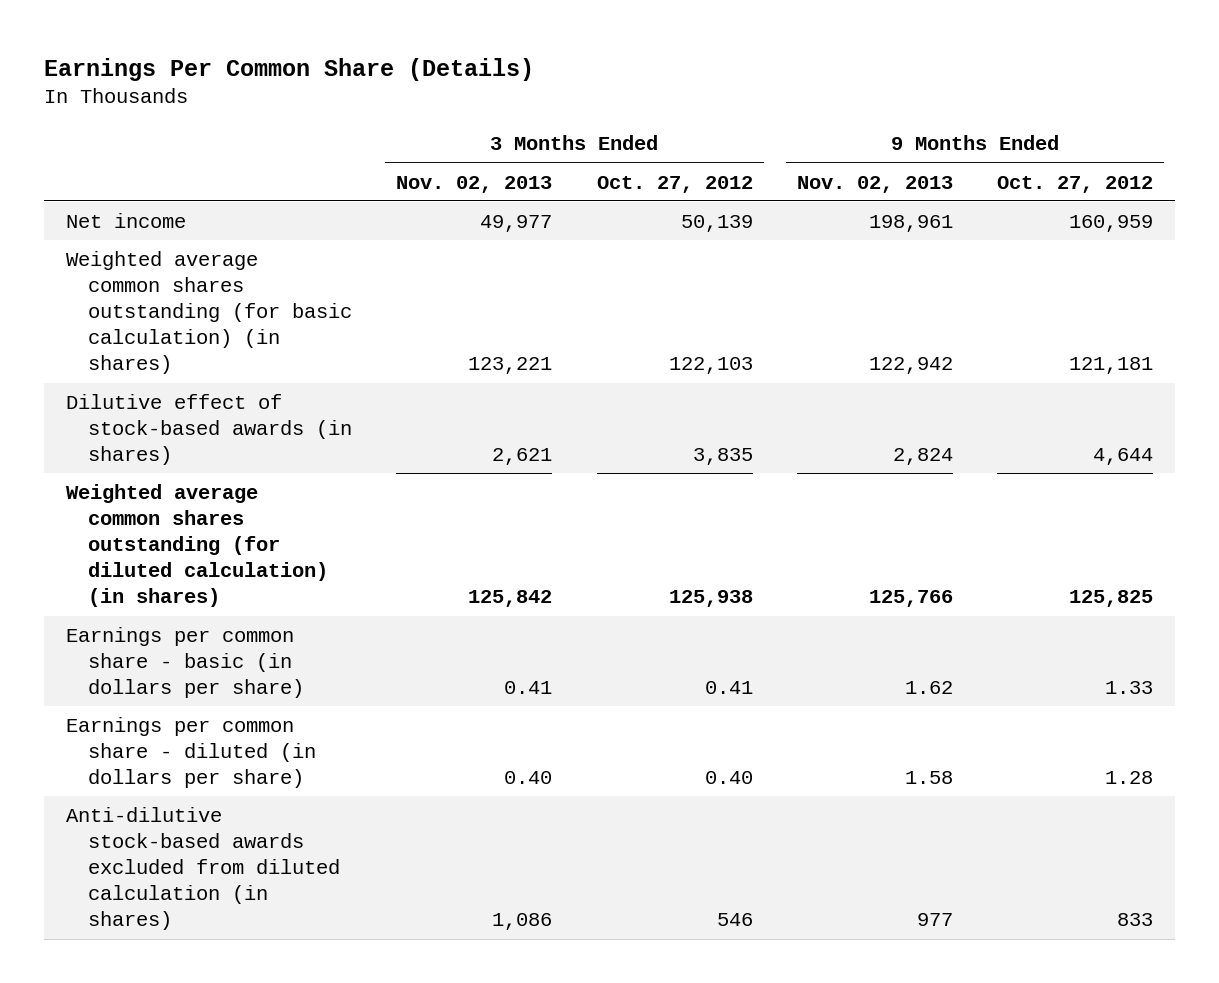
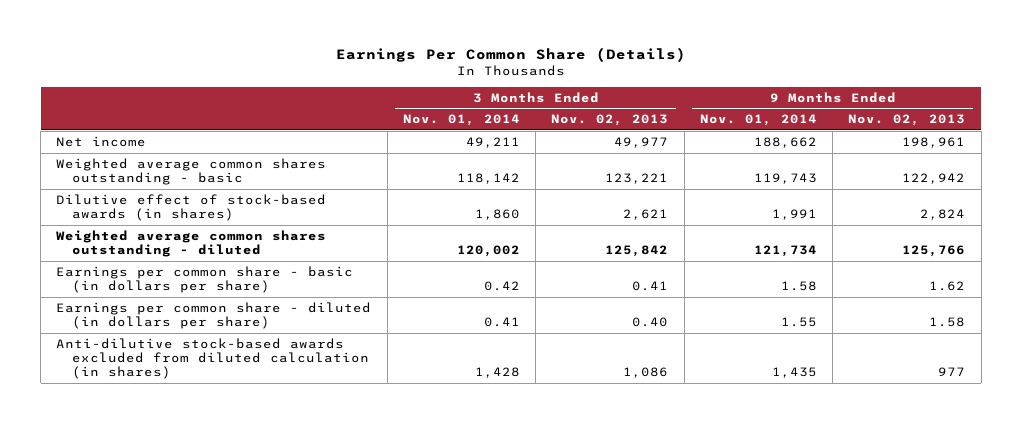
- | 3 Months Ended Nov. 02, 2013 | 3 Months Ended Oct. 27, 2012 | 9 Months Ended Nov. 02, 2013 | 9 Months Ended Oct. 27, 2012
+ | 3 Months Ended Nov. 01, 2014 | 3 Months Ended Nov. 02, 2013 | 9 Months Ended Nov. 01, 2014 | 9 Months Ended Nov. 02, 2013
- Weighted average common shares outstanding (for basic calculation) (in shares) | 123,221 | 122,103 | 122,942 | 121,181
+ Weighted average common shares outstanding - basic | 118,142 | 123,221 | 119,743 | 122,942
- Weighted average common shares outstanding (for diluted calculation) (in shares) | 125,842 | 125,938 | 125,766 | 125,825
+ Weighted average common shares outstanding - diluted | 120,002 | 125,842 | 121,734 | 125,766

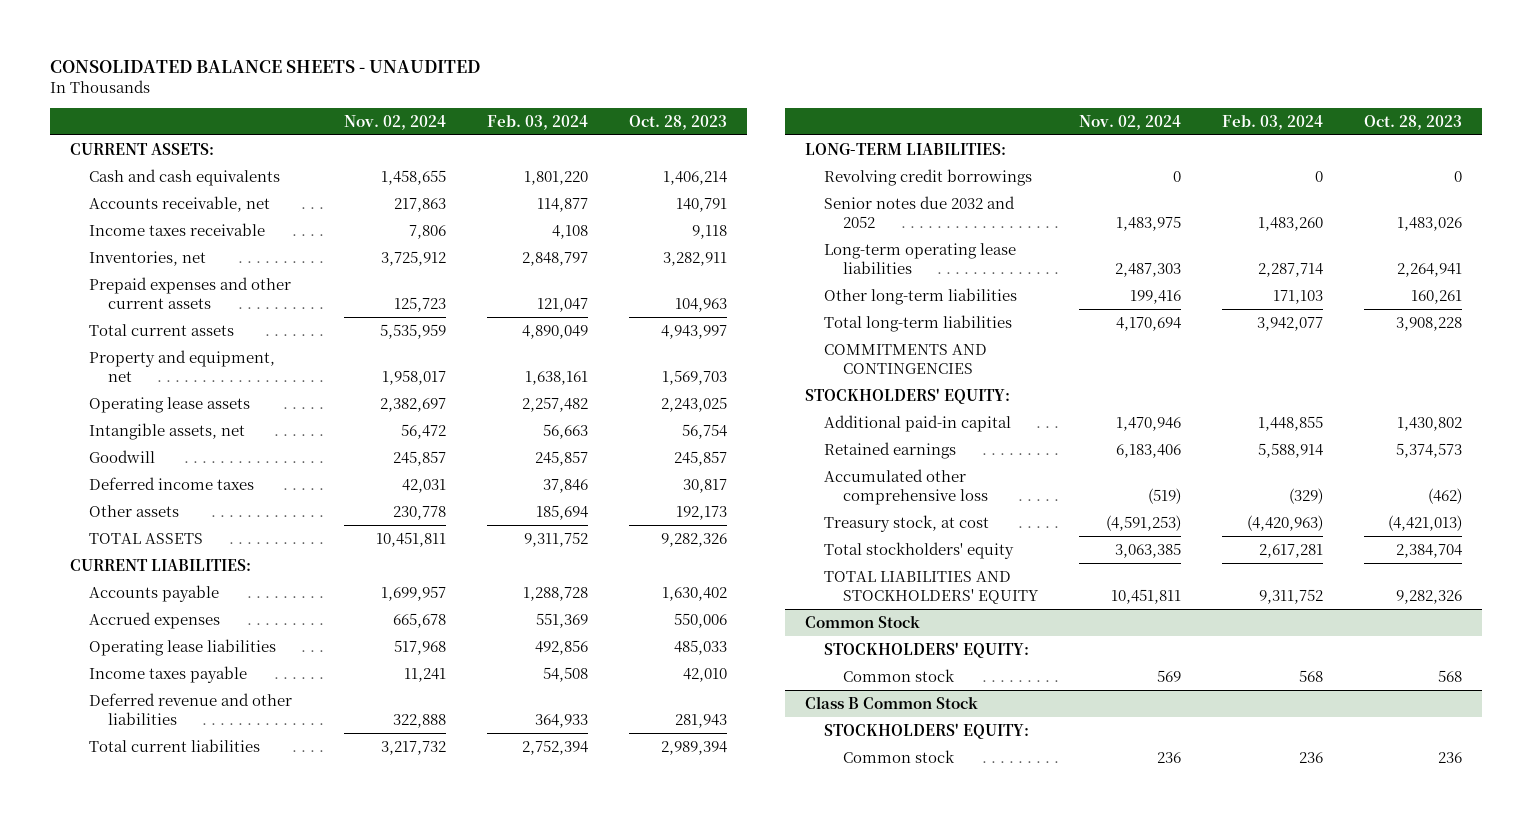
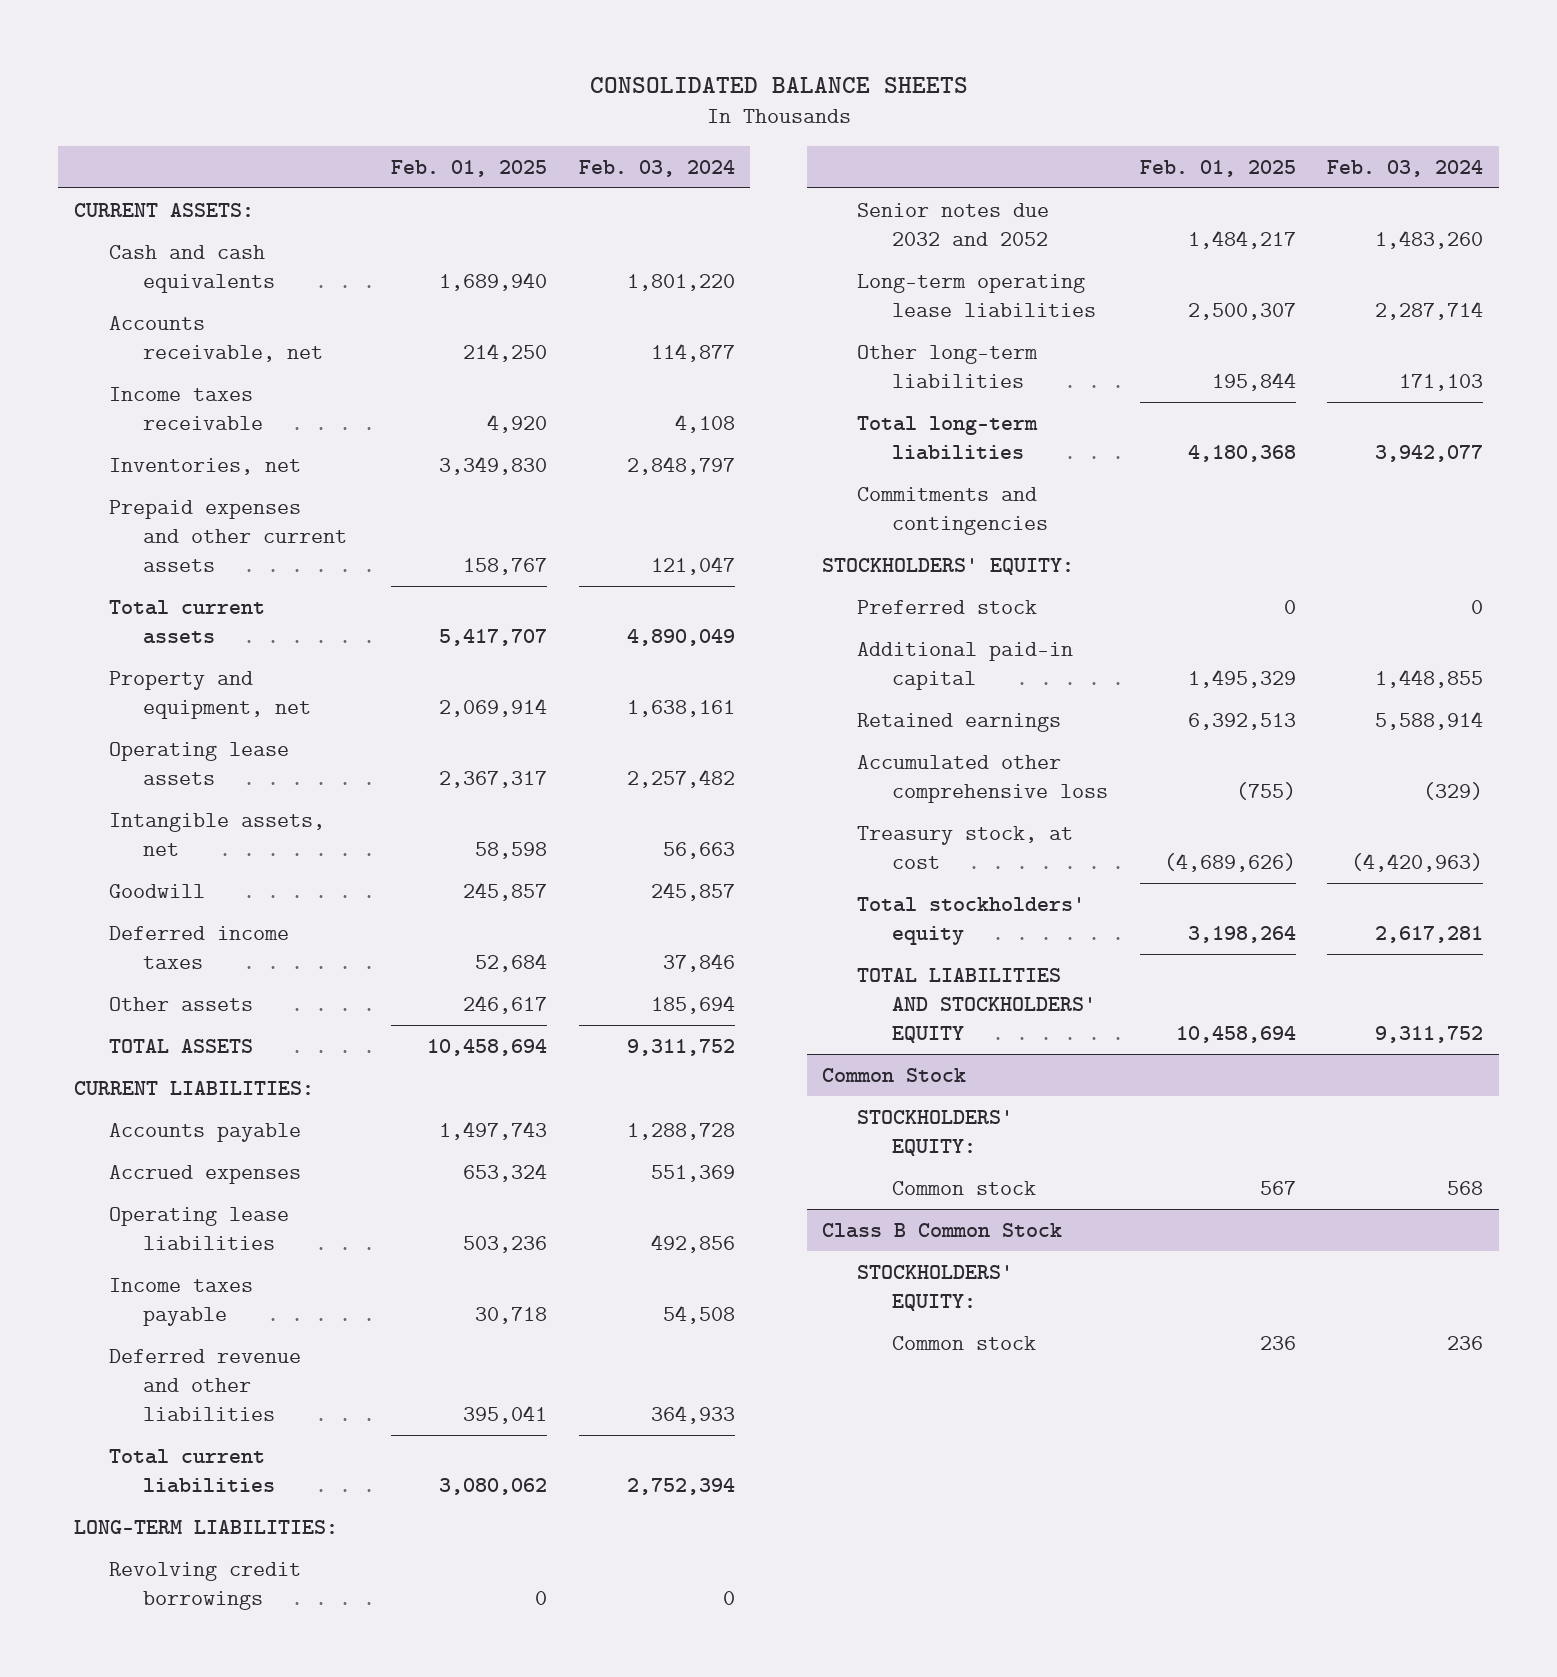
- CONSOLIDATED BALANCE SHEETS - UNAUDITED
+ CONSOLIDATED BALANCE SHEETS
- | Nov. 02, 2024 | Feb. 03, 2024 | Oct. 28, 2023
+ | Feb. 01, 2025 | Feb. 03, 2024
- COMMITMENTS AND CONTINGENCIES
+ Commitments and contingencies
+ Preferred stock | 0 | 0

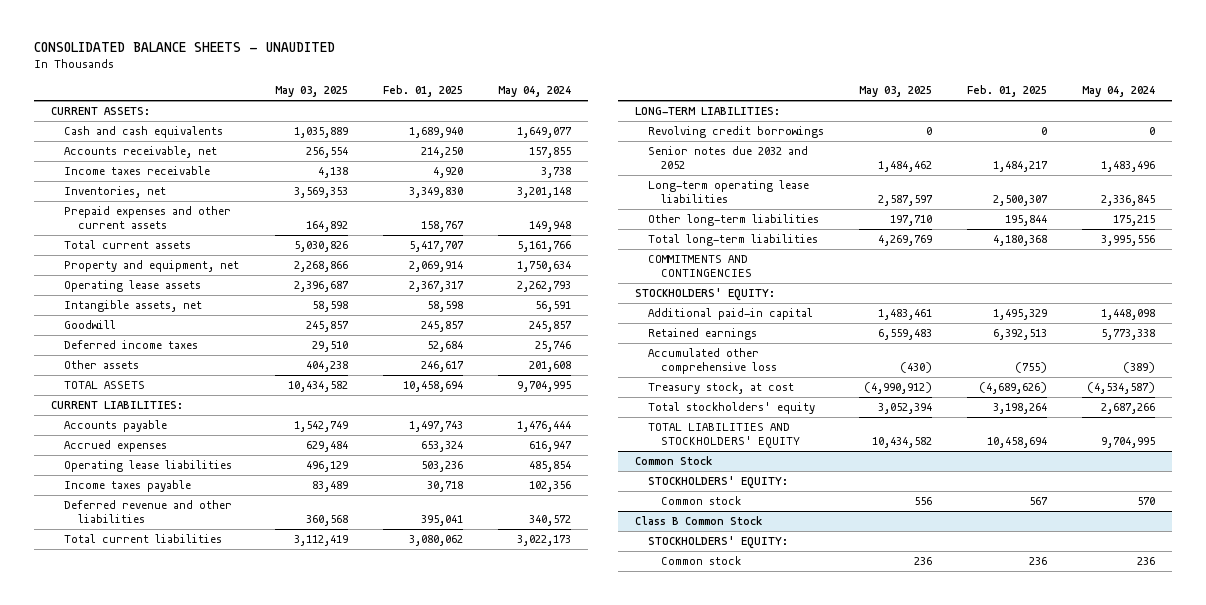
- CONSOLIDATED BALANCE SHEETS
+ CONSOLIDATED BALANCE SHEETS - UNAUDITED
- | Feb. 01, 2025 | Feb. 03, 2024
+ | May 03, 2025 | Feb. 01, 2025 | May 04, 2024
- Commitments and contingencies
+ COMMITMENTS AND CONTINGENCIES
- Preferred stock | 0 | 0

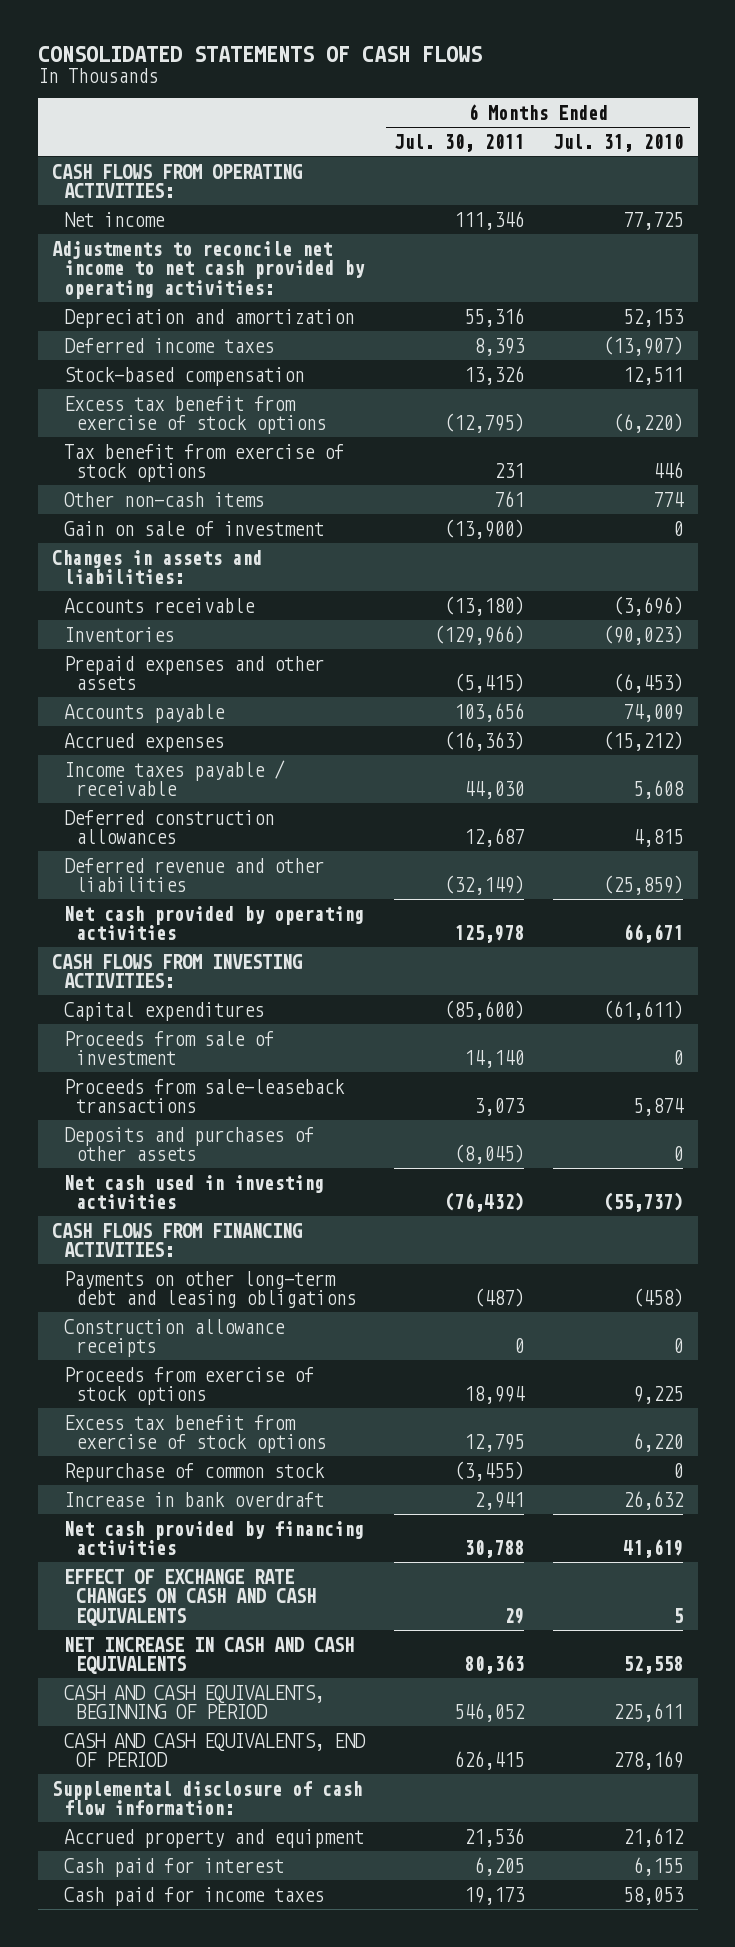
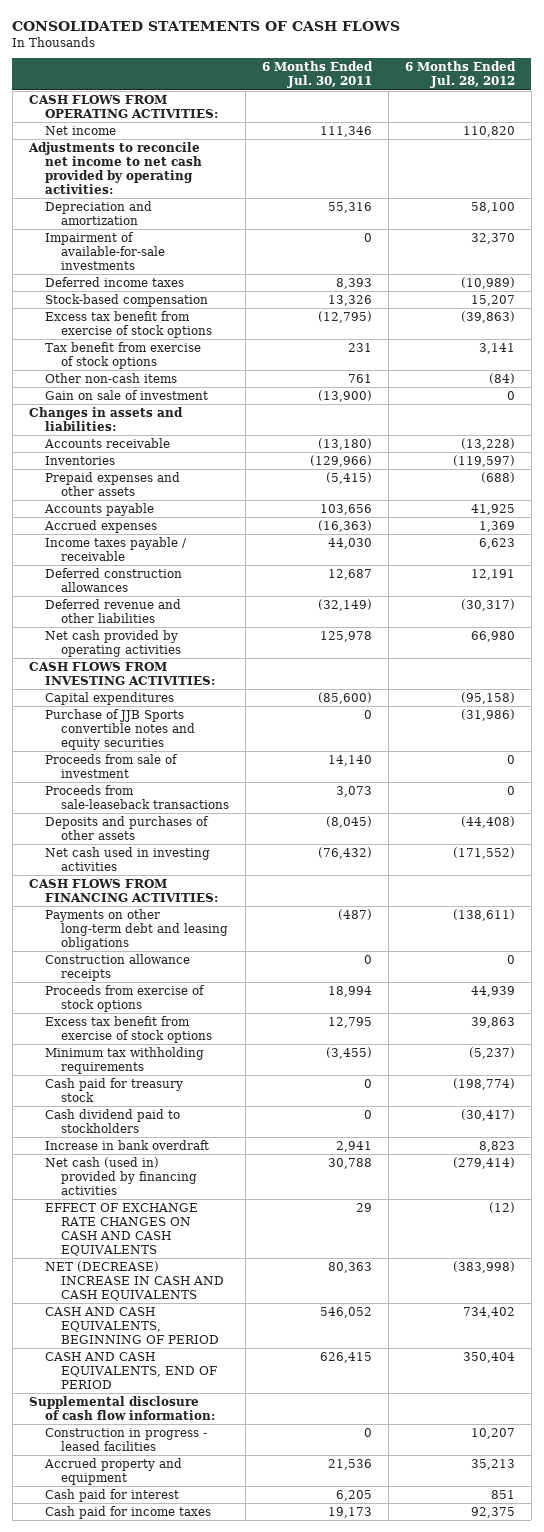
- | 6 Months Ended Jul. 30, 2011 | 6 Months Ended Jul. 31, 2010
+ | 6 Months Ended Jul. 30, 2011 | 6 Months Ended Jul. 28, 2012
+ Impairment of available-for-sale investments | 0 | 32,370
+ Purchase of JJB Sports convertible notes and equity securities | 0 | (31,986)
- Repurchase of common stock | (3,455) | 0
+ Minimum tax withholding requirements | (3,455) | (5,237)
+ Cash paid for treasury stock | 0 | (198,774)
+ Cash dividend paid to stockholders | 0 | (30,417)
- Net cash provided by financing activities | 30,788 | 41,619
+ Net cash (used in) provided by financing activities | 30,788 | (279,414)
- NET INCREASE IN CASH AND CASH EQUIVALENTS | 80,363 | 52,558
+ NET (DECREASE) INCREASE IN CASH AND CASH EQUIVALENTS | 80,363 | (383,998)
+ Construction in progress - leased facilities | 0 | 10,207

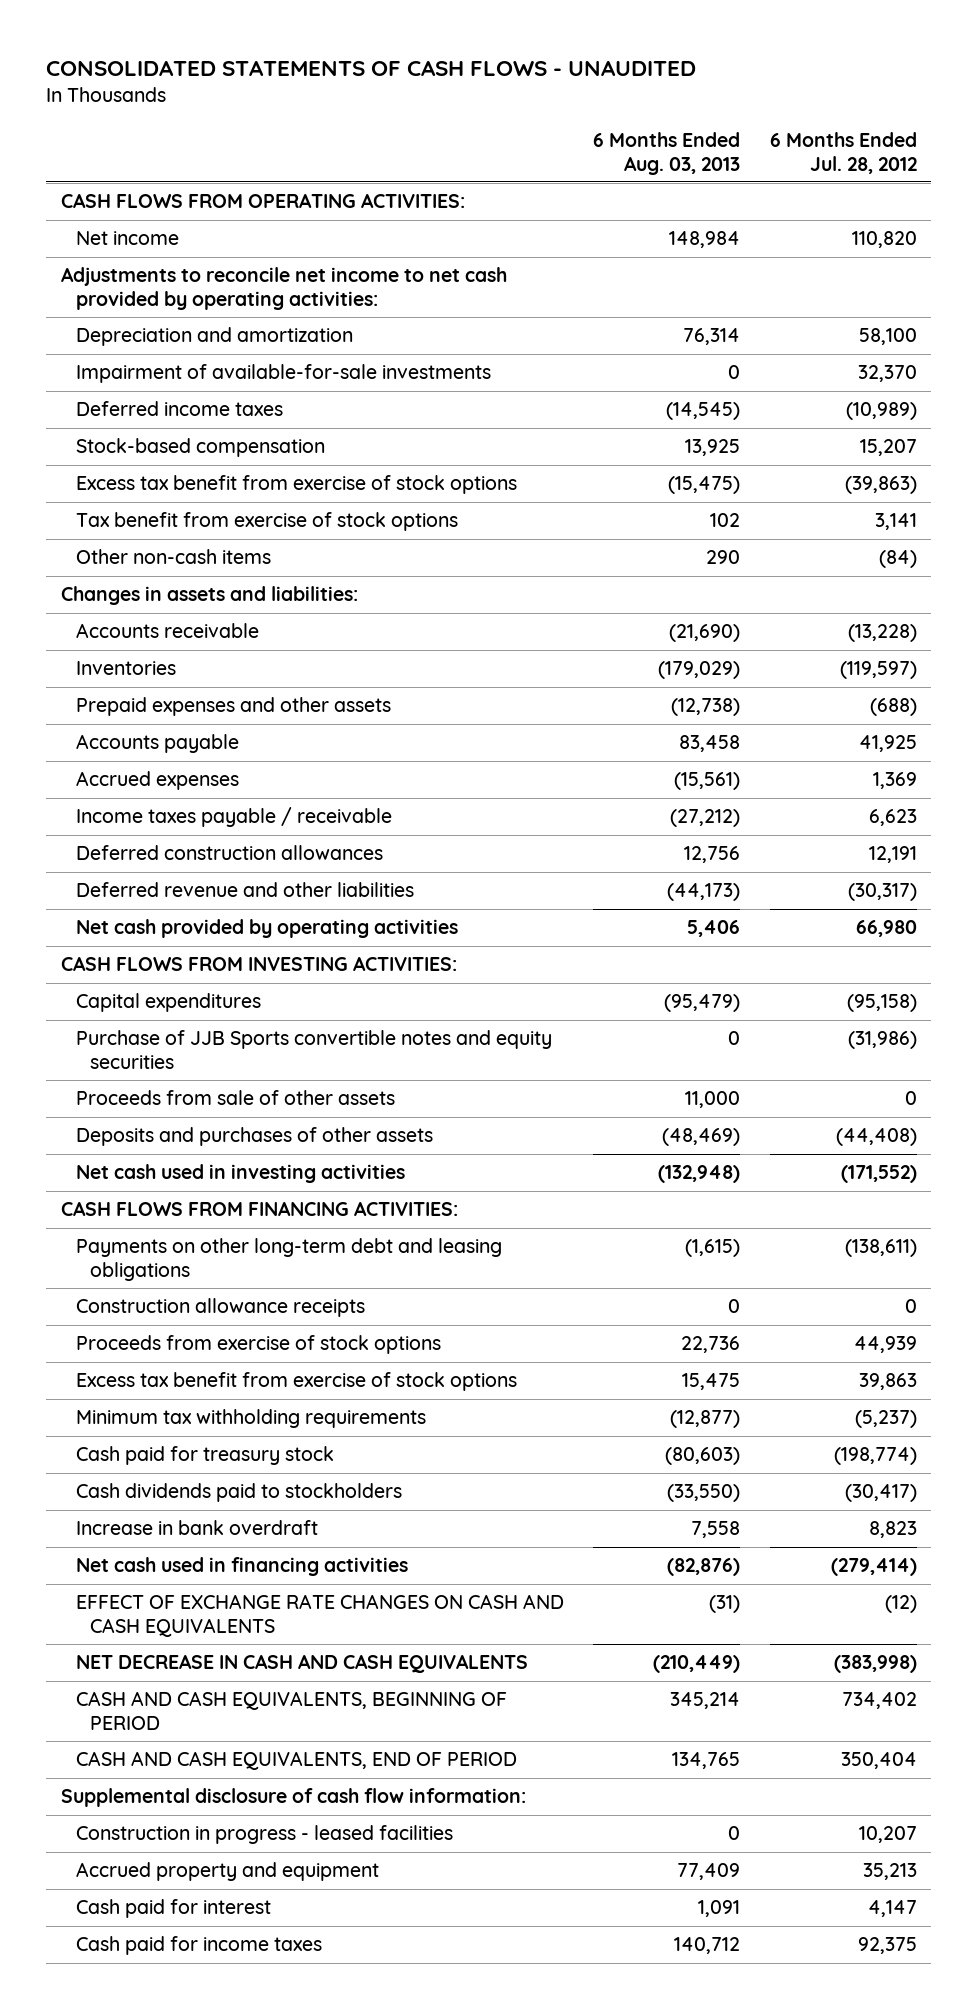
- CONSOLIDATED STATEMENTS OF CASH FLOWS
+ CONSOLIDATED STATEMENTS OF CASH FLOWS - UNAUDITED
- | 6 Months Ended Jul. 30, 2011 | 6 Months Ended Jul. 28, 2012
+ | 6 Months Ended Aug. 03, 2013 | 6 Months Ended Jul. 28, 2012
- Gain on sale of investment | (13,900) | 0
- Proceeds from sale of investment | 14,140 | 0
- Proceeds from sale-leaseback transactions | 3,073 | 0
+ Proceeds from sale of other assets | 11,000 | 0
- Cash dividend paid to stockholders | 0 | (30,417)
+ Cash dividends paid to stockholders | (33,550) | (30,417)
- Net cash (used in) provided by financing activities | 30,788 | (279,414)
+ Net cash used in financing activities | (82,876) | (279,414)
- NET (DECREASE) INCREASE IN CASH AND CASH EQUIVALENTS | 80,363 | (383,998)
+ NET DECREASE IN CASH AND CASH EQUIVALENTS | (210,449) | (383,998)
- Cash paid for interest | 6,205 | 851
+ Cash paid for interest | 1,091 | 4,147

